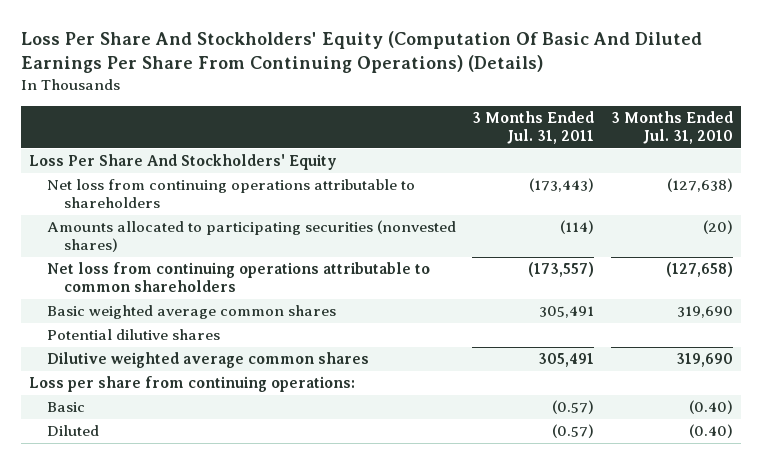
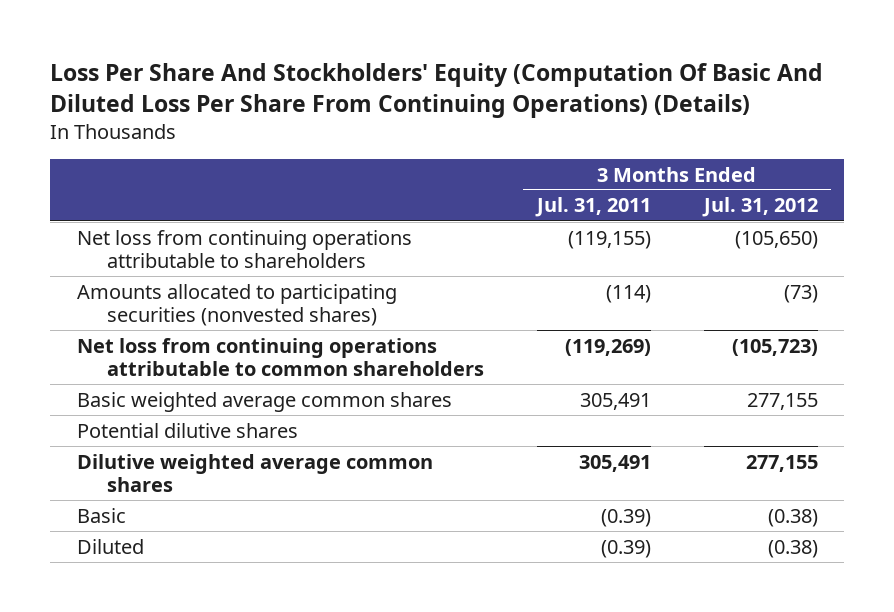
- Loss Per Share And Stockholders' Equity (Computation Of Basic And Diluted Earnings Per Share From Continuing Operations) (Details)
+ Loss Per Share And Stockholders' Equity (Computation Of Basic And Diluted Loss Per Share From Continuing Operations) (Details)
- | 3 Months Ended Jul. 31, 2011 | 3 Months Ended Jul. 31, 2010
+ | 3 Months Ended Jul. 31, 2011 | 3 Months Ended Jul. 31, 2012
- Loss Per Share And Stockholders' Equity
- Net loss from continuing operations attributable to shareholders | (173,443) | (127,638)
+ Net loss from continuing operations attributable to shareholders | (119,155) | (105,650)
- Net loss from continuing operations attributable to common shareholders | (173,557) | (127,658)
+ Net loss from continuing operations attributable to common shareholders | (119,269) | (105,723)
- Loss per share from continuing operations:
- Basic | (0.57) | (0.40)
- Diluted | (0.57) | (0.40)
+ Basic | (0.39) | (0.38)
+ Diluted | (0.39) | (0.38)

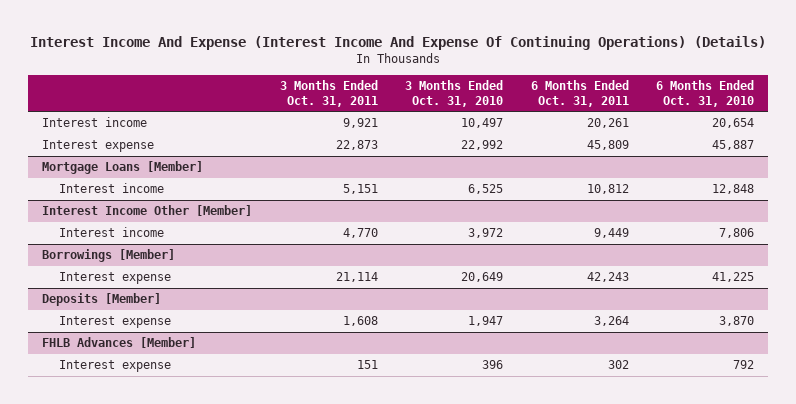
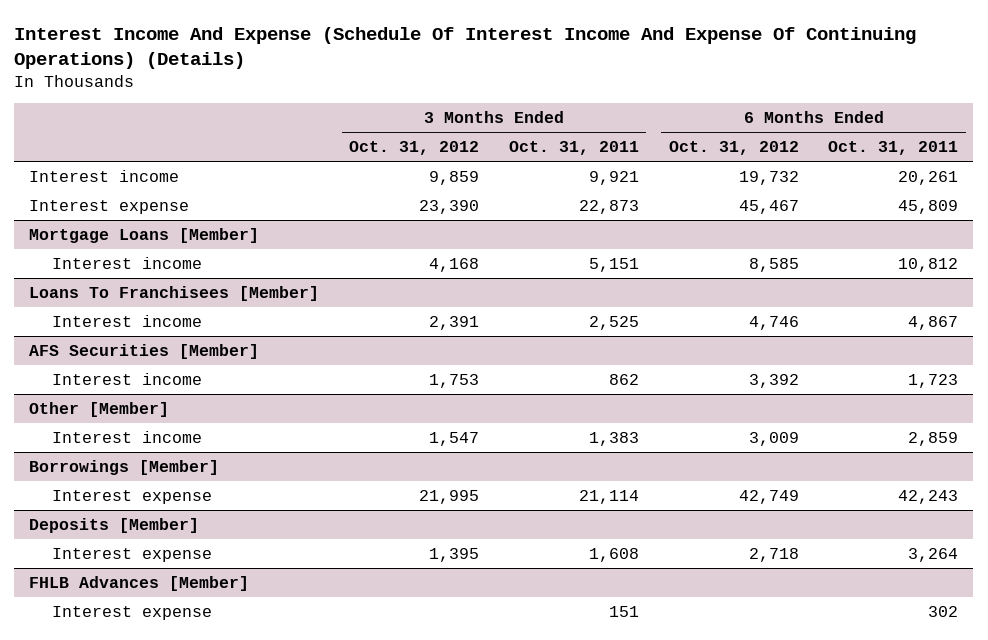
- Interest Income And Expense (Interest Income And Expense Of Continuing Operations) (Details)
+ Interest Income And Expense (Schedule Of Interest Income And Expense Of Continuing Operations) (Details)
- | 3 Months Ended Oct. 31, 2011 | 3 Months Ended Oct. 31, 2010 | 6 Months Ended Oct. 31, 2011 | 6 Months Ended Oct. 31, 2010
+ | 3 Months Ended Oct. 31, 2012 | 3 Months Ended Oct. 31, 2011 | 6 Months Ended Oct. 31, 2012 | 6 Months Ended Oct. 31, 2011
- Interest Income Other [Member]
- Interest income | 4,770 | 3,972 | 9,449 | 7,806
+ Loans To Franchisees [Member]
+ Interest income | 2,391 | 2,525 | 4,746 | 4,867
+ AFS Securities [Member]
+ Interest income | 1,753 | 862 | 3,392 | 1,723
+ Other [Member]
+ Interest income | 1,547 | 1,383 | 3,009 | 2,859

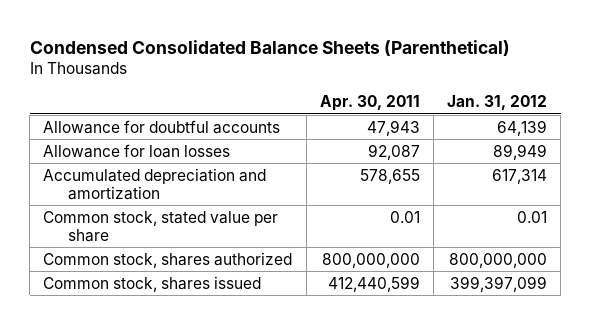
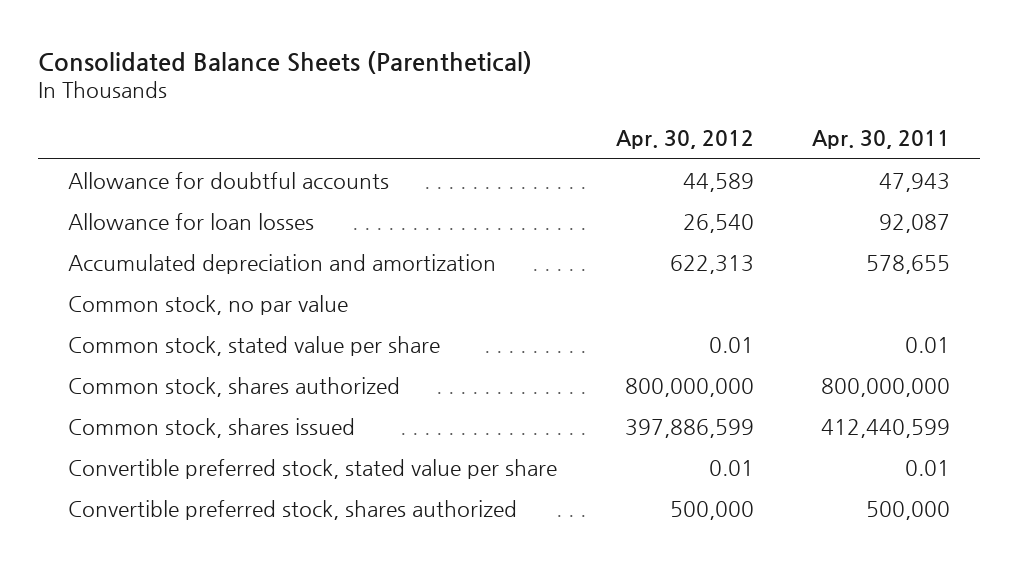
- Condensed Consolidated Balance Sheets (Parenthetical)
+ Consolidated Balance Sheets (Parenthetical)
- | Apr. 30, 2011 | Jan. 31, 2012
+ | Apr. 30, 2012 | Apr. 30, 2011
+ Common stock, no par value
+ Convertible preferred stock, stated value per share | 0.01 | 0.01
+ Convertible preferred stock, shares authorized | 500,000 | 500,000

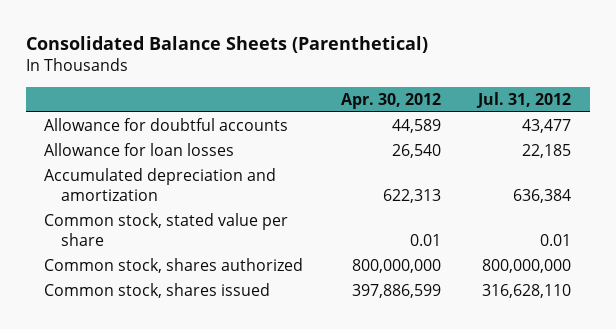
- | Apr. 30, 2012 | Apr. 30, 2011
+ | Apr. 30, 2012 | Jul. 31, 2012
- Common stock, no par value
- Convertible preferred stock, stated value per share | 0.01 | 0.01
- Convertible preferred stock, shares authorized | 500,000 | 500,000

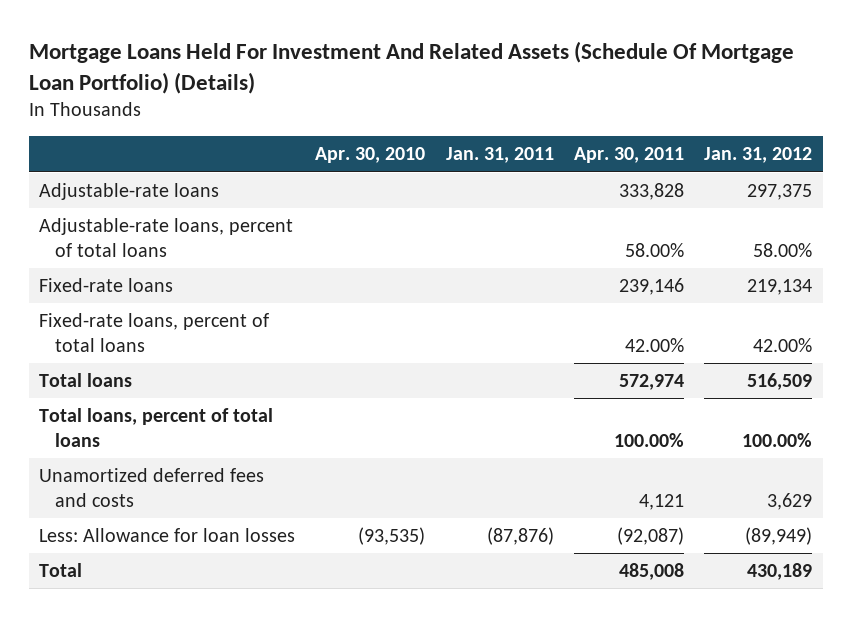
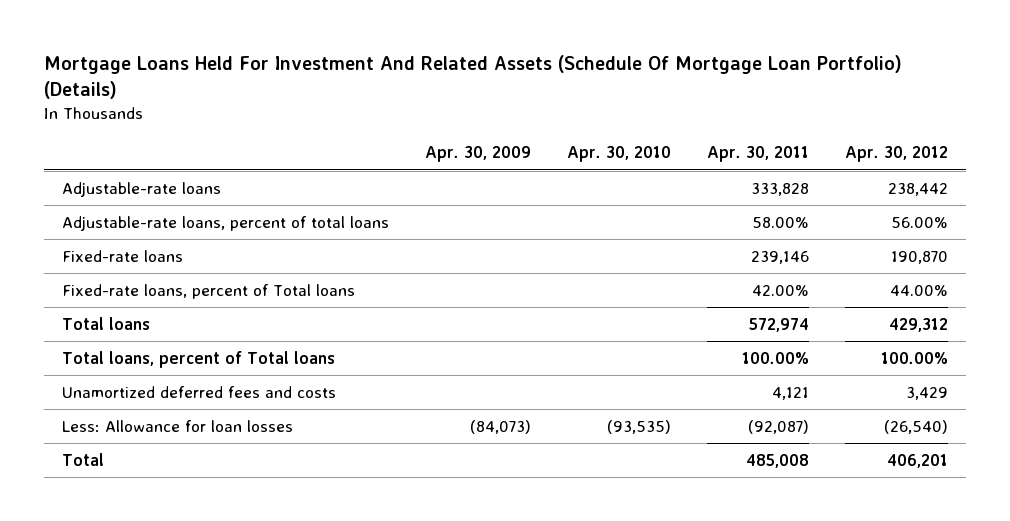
- | Apr. 30, 2010 | Jan. 31, 2011 | Apr. 30, 2011 | Jan. 31, 2012
+ | Apr. 30, 2009 | Apr. 30, 2010 | Apr. 30, 2011 | Apr. 30, 2012
- Fixed-rate loans, percent of total loans | | | 42.00% | 42.00%
+ Fixed-rate loans, percent of Total loans | | | 42.00% | 44.00%
- Total loans, percent of total loans | | | 100.00% | 100.00%
+ Total loans, percent of Total loans | | | 100.00% | 100.00%

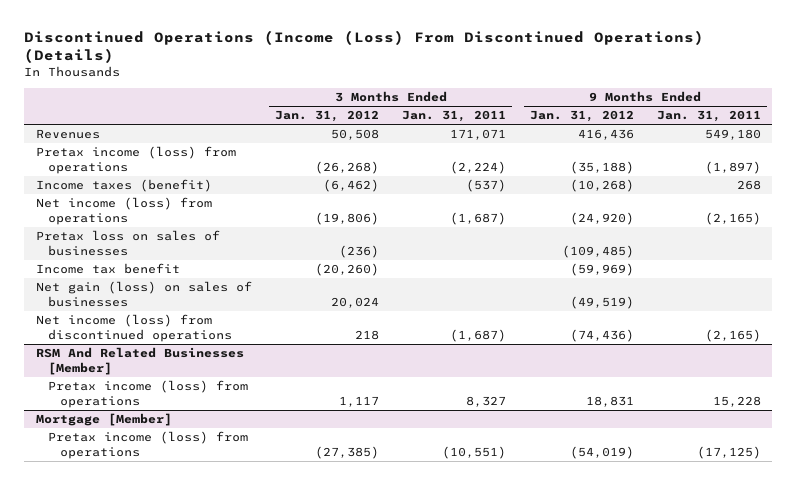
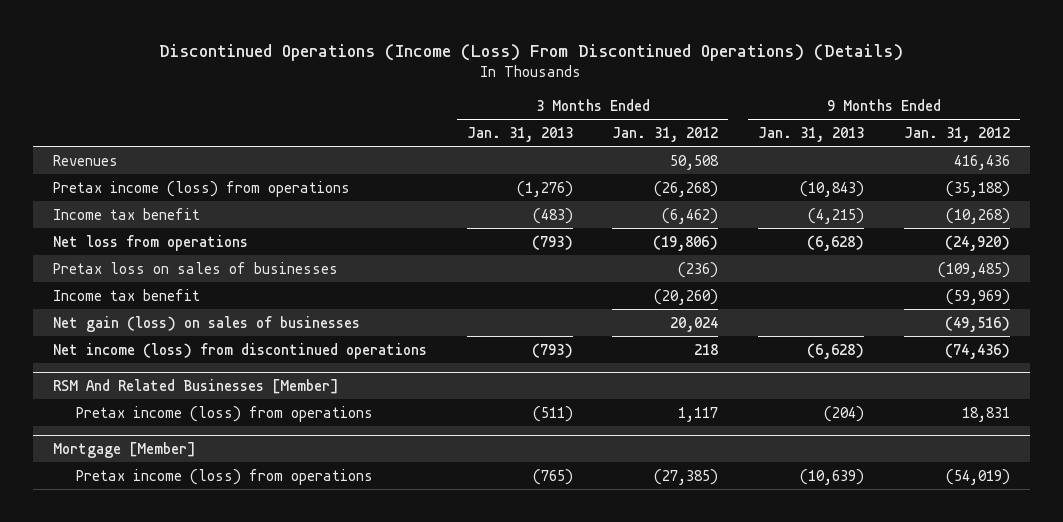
- | 3 Months Ended Jan. 31, 2012 | 3 Months Ended Jan. 31, 2011 | 9 Months Ended Jan. 31, 2012 | 9 Months Ended Jan. 31, 2011
+ | 3 Months Ended Jan. 31, 2013 | 3 Months Ended Jan. 31, 2012 | 9 Months Ended Jan. 31, 2013 | 9 Months Ended Jan. 31, 2012
- Income taxes (benefit) | (6,462) | (537) | (10,268) | 268
- Net income (loss) from operations | (19,806) | (1,687) | (24,920) | (2,165)
+ Income tax benefit | (483) | (6,462) | (4,215) | (10,268)
+ Net loss from operations | (793) | (19,806) | (6,628) | (24,920)
- Net gain (loss) on sales of businesses | 20,024 | | (49,519) |
+ Net gain (loss) on sales of businesses | | 20,024 | | (49,516)

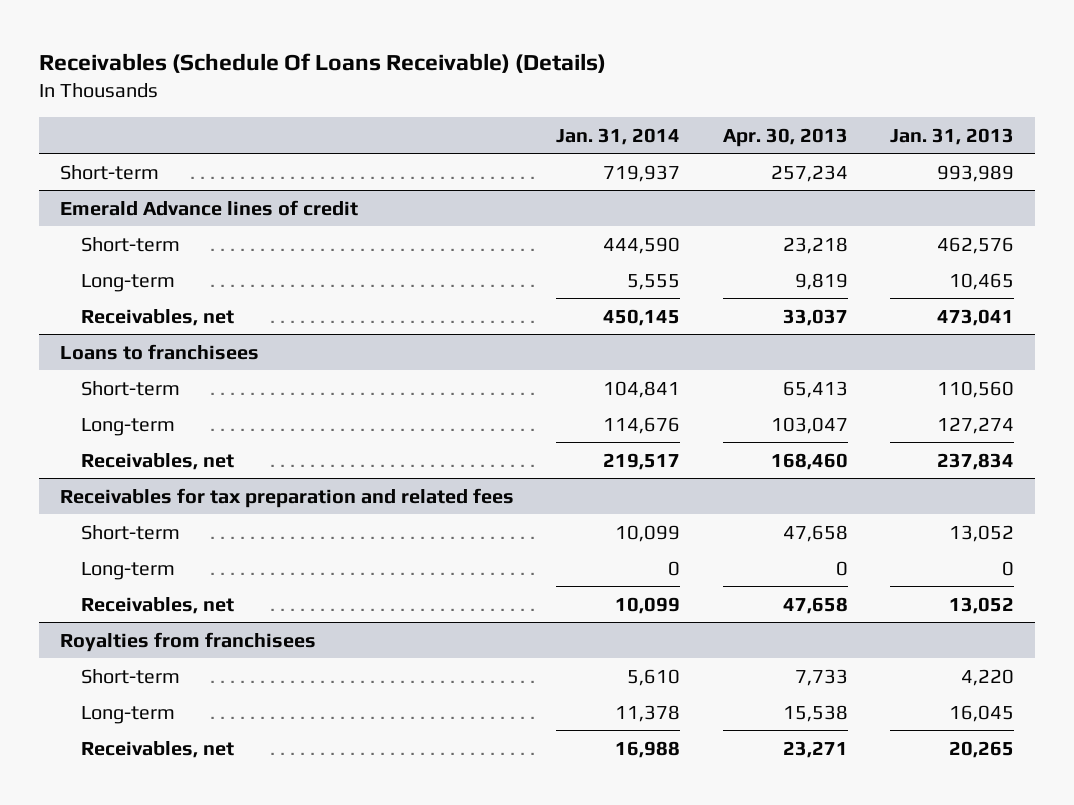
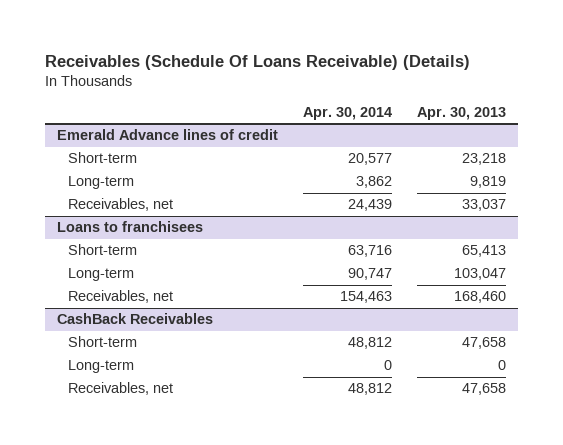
- | Jan. 31, 2014 | Apr. 30, 2013 | Jan. 31, 2013
+ | Apr. 30, 2014 | Apr. 30, 2013
- Short-term | 719,937 | 257,234 | 993,989
- Receivables for tax preparation and related fees
+ CashBack Receivables
- Royalties from franchisees
- Short-term | 5,610 | 7,733 | 4,220
- Long-term | 11,378 | 15,538 | 16,045
- Receivables, net | 16,988 | 23,271 | 20,265

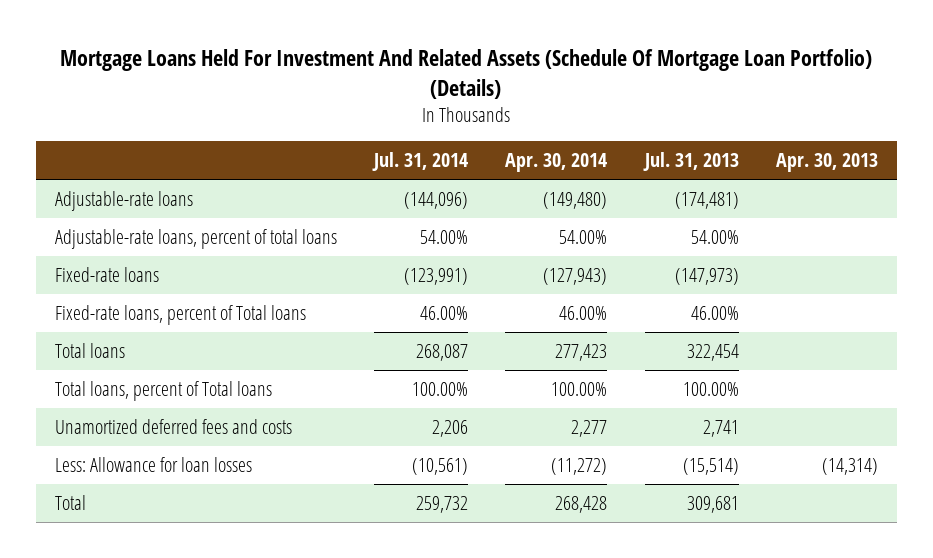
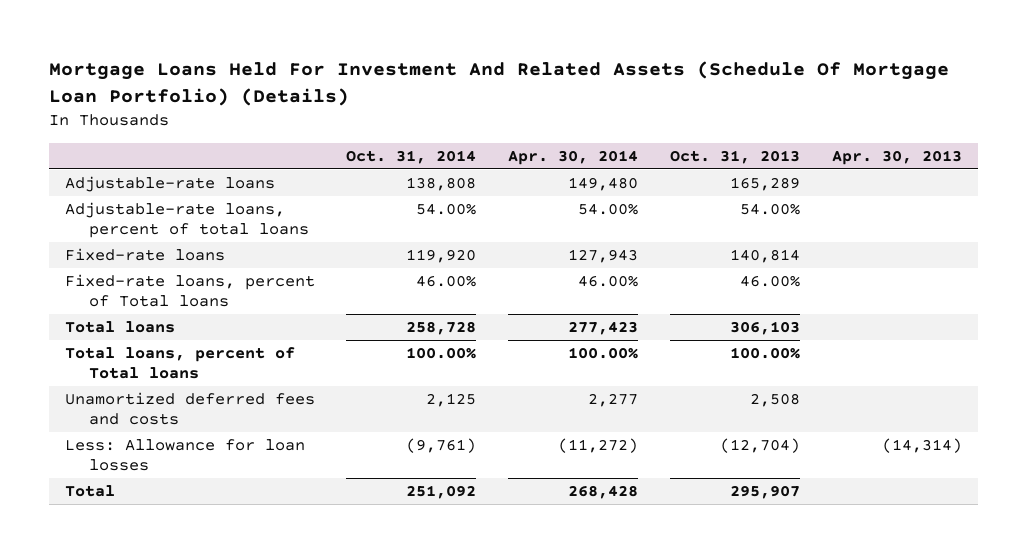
- | Jul. 31, 2014 | Apr. 30, 2014 | Jul. 31, 2013 | Apr. 30, 2013
+ | Oct. 31, 2014 | Apr. 30, 2014 | Oct. 31, 2013 | Apr. 30, 2013
- Adjustable-rate loans | (144,096) | (149,480) | (174,481) |
+ Adjustable-rate loans | 138,808 | 149,480 | 165,289 |
- Fixed-rate loans | (123,991) | (127,943) | (147,973) |
+ Fixed-rate loans | 119,920 | 127,943 | 140,814 |

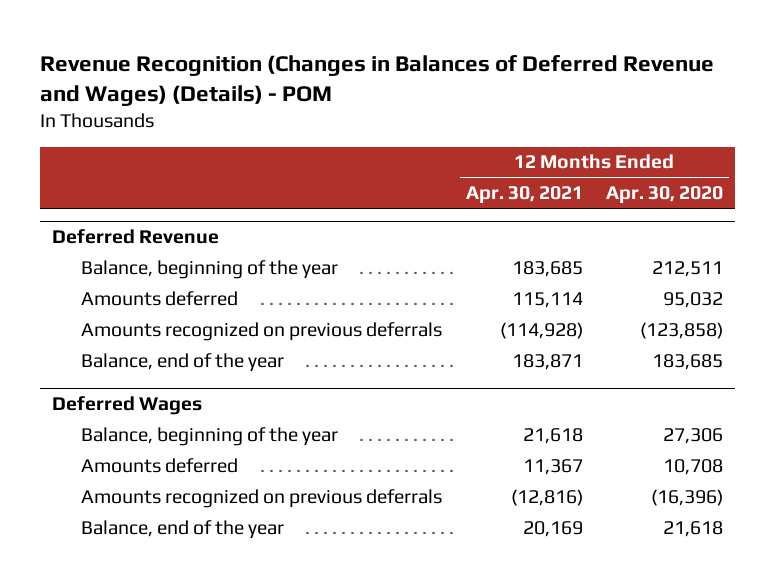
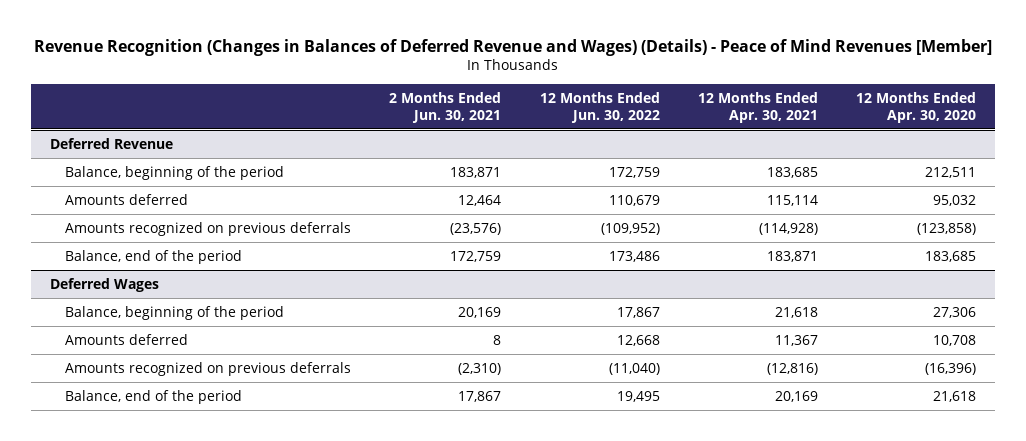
- Revenue Recognition (Changes in Balances of Deferred Revenue and Wages) (Details) - POM
+ Revenue Recognition (Changes in Balances of Deferred Revenue and Wages) (Details) - Peace of Mind Revenues [Member]
- | 12 Months Ended Apr. 30, 2021 | 12 Months Ended Apr. 30, 2020
+ | 2 Months Ended Jun. 30, 2021 | 12 Months Ended Jun. 30, 2022 | 12 Months Ended Apr. 30, 2021 | 12 Months Ended Apr. 30, 2020
@ Deferred Revenue
- Balance, beginning of the year | 183,685 | 212,511
+ Balance, beginning of the period | 183,871 | 172,759 | 183,685 | 212,511
- Balance, end of the year | 183,871 | 183,685
+ Balance, end of the period | 172,759 | 173,486 | 183,871 | 183,685
@ Deferred Wages
- Balance, beginning of the year | 21,618 | 27,306
+ Balance, beginning of the period | 20,169 | 17,867 | 21,618 | 27,306
- Balance, end of the year | 20,169 | 21,618
+ Balance, end of the period | 17,867 | 19,495 | 20,169 | 21,618

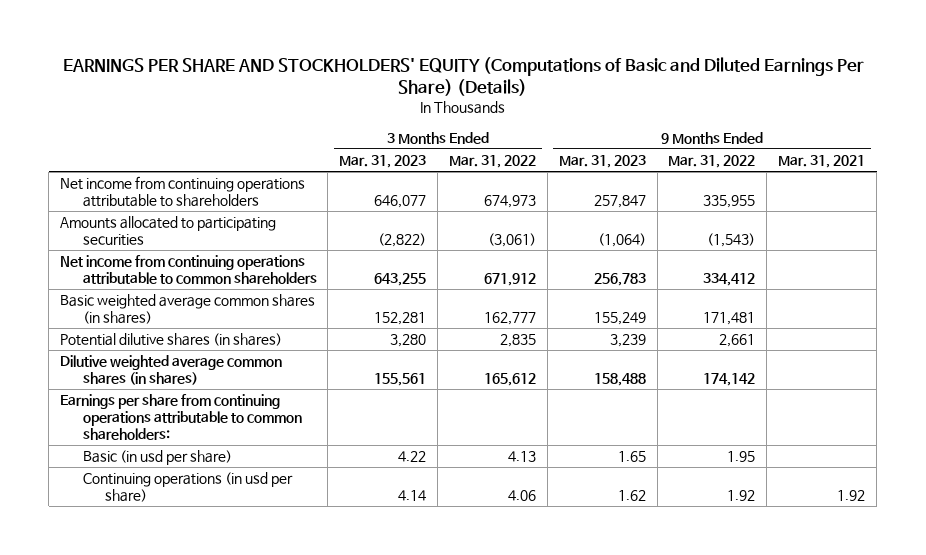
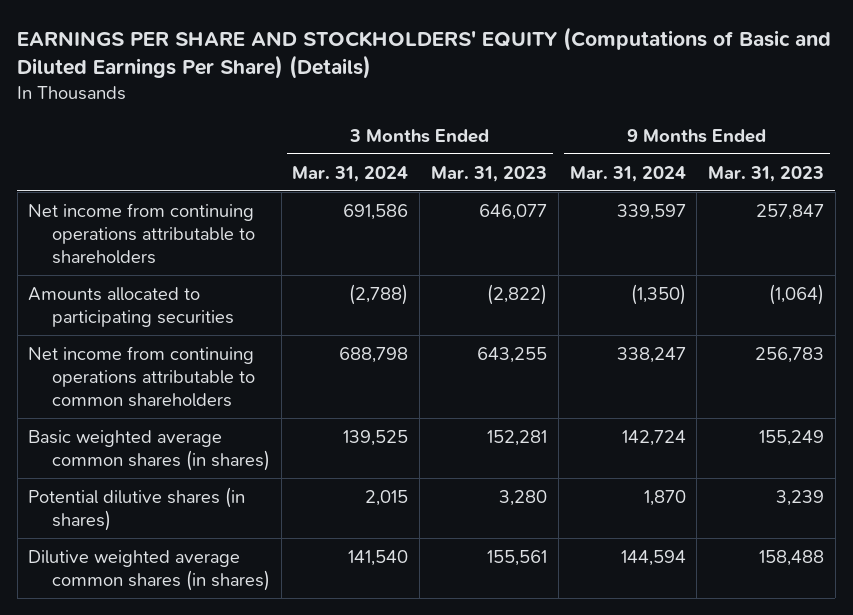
- | 3 Months Ended Mar. 31, 2023 | 3 Months Ended Mar. 31, 2022 | 9 Months Ended Mar. 31, 2023 | 9 Months Ended Mar. 31, 2022 | 9 Months Ended Mar. 31, 2021
+ | 3 Months Ended Mar. 31, 2024 | 3 Months Ended Mar. 31, 2023 | 9 Months Ended Mar. 31, 2024 | 9 Months Ended Mar. 31, 2023
- Earnings per share from continuing operations attributable to common shareholders:
- Basic (in usd per share) | 4.22 | 4.13 | 1.65 | 1.95 |
- Continuing operations (in usd per share) | 4.14 | 4.06 | 1.62 | 1.92 | 1.92

